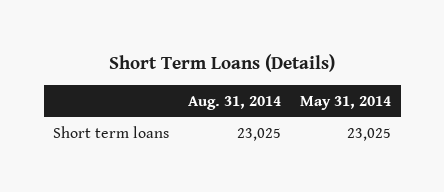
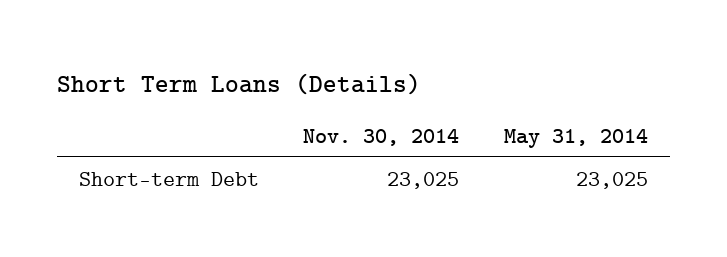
- | Aug. 31, 2014 | May 31, 2014
+ | Nov. 30, 2014 | May 31, 2014
- Short term loans | 23,025 | 23,025
+ Short-term Debt | 23,025 | 23,025

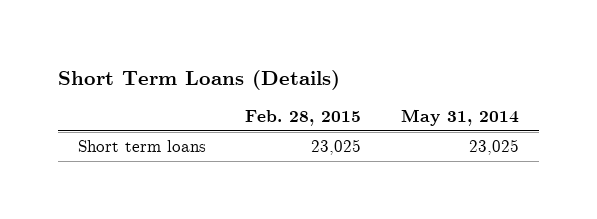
- | Nov. 30, 2014 | May 31, 2014
+ | Feb. 28, 2015 | May 31, 2014
- Short-term Debt | 23,025 | 23,025
+ Short term loans | 23,025 | 23,025

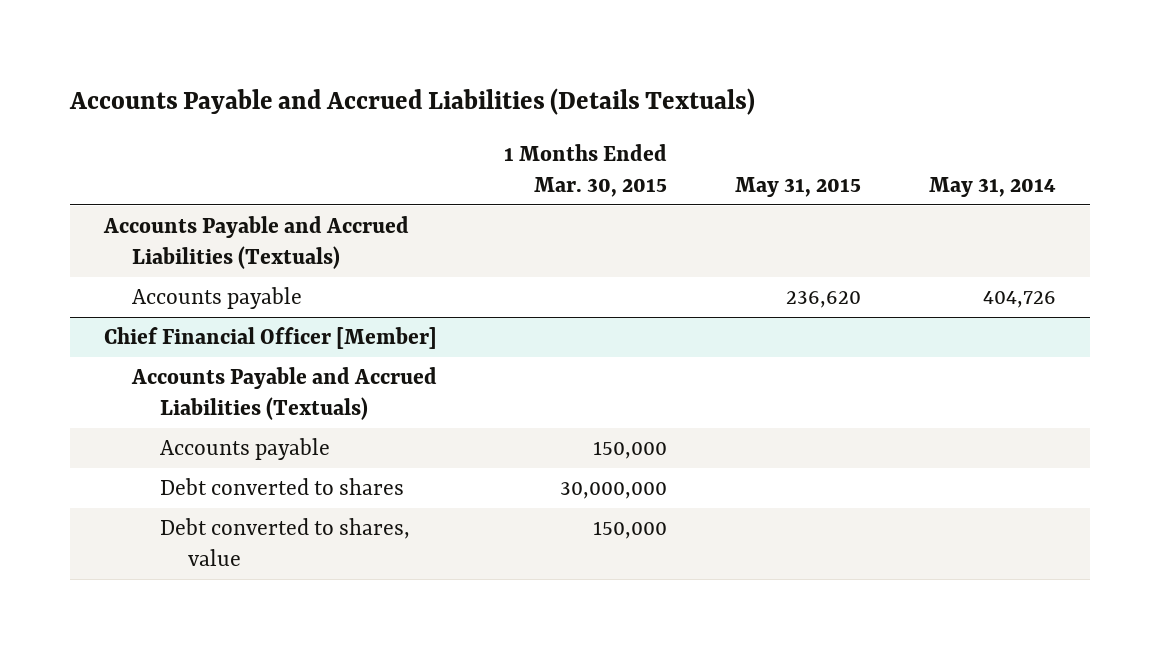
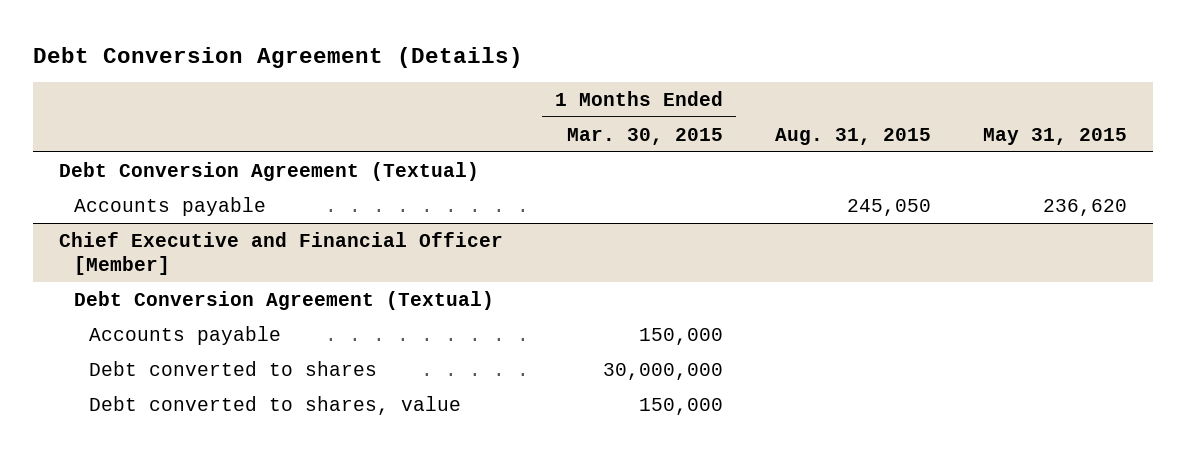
- Accounts Payable and Accrued Liabilities (Details Textuals)
+ Debt Conversion Agreement (Details)
- | 1 Months Ended Mar. 30, 2015 | May 31, 2015 | May 31, 2014
+ | 1 Months Ended Mar. 30, 2015 | Aug. 31, 2015 | May 31, 2015
- Accounts Payable and Accrued Liabilities (Textuals)
+ Debt Conversion Agreement (Textual)
- Chief Financial Officer [Member]
- Accounts Payable and Accrued Liabilities (Textuals)
+ Chief Executive and Financial Officer [Member]
+ Debt Conversion Agreement (Textual)

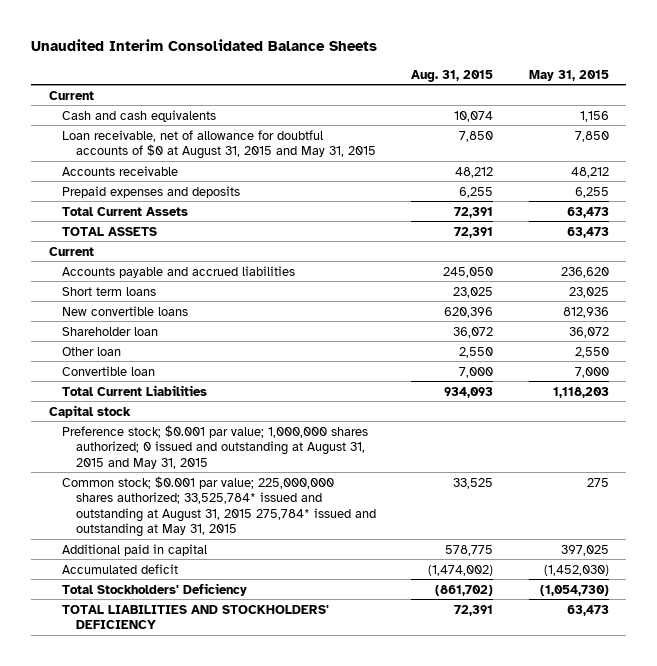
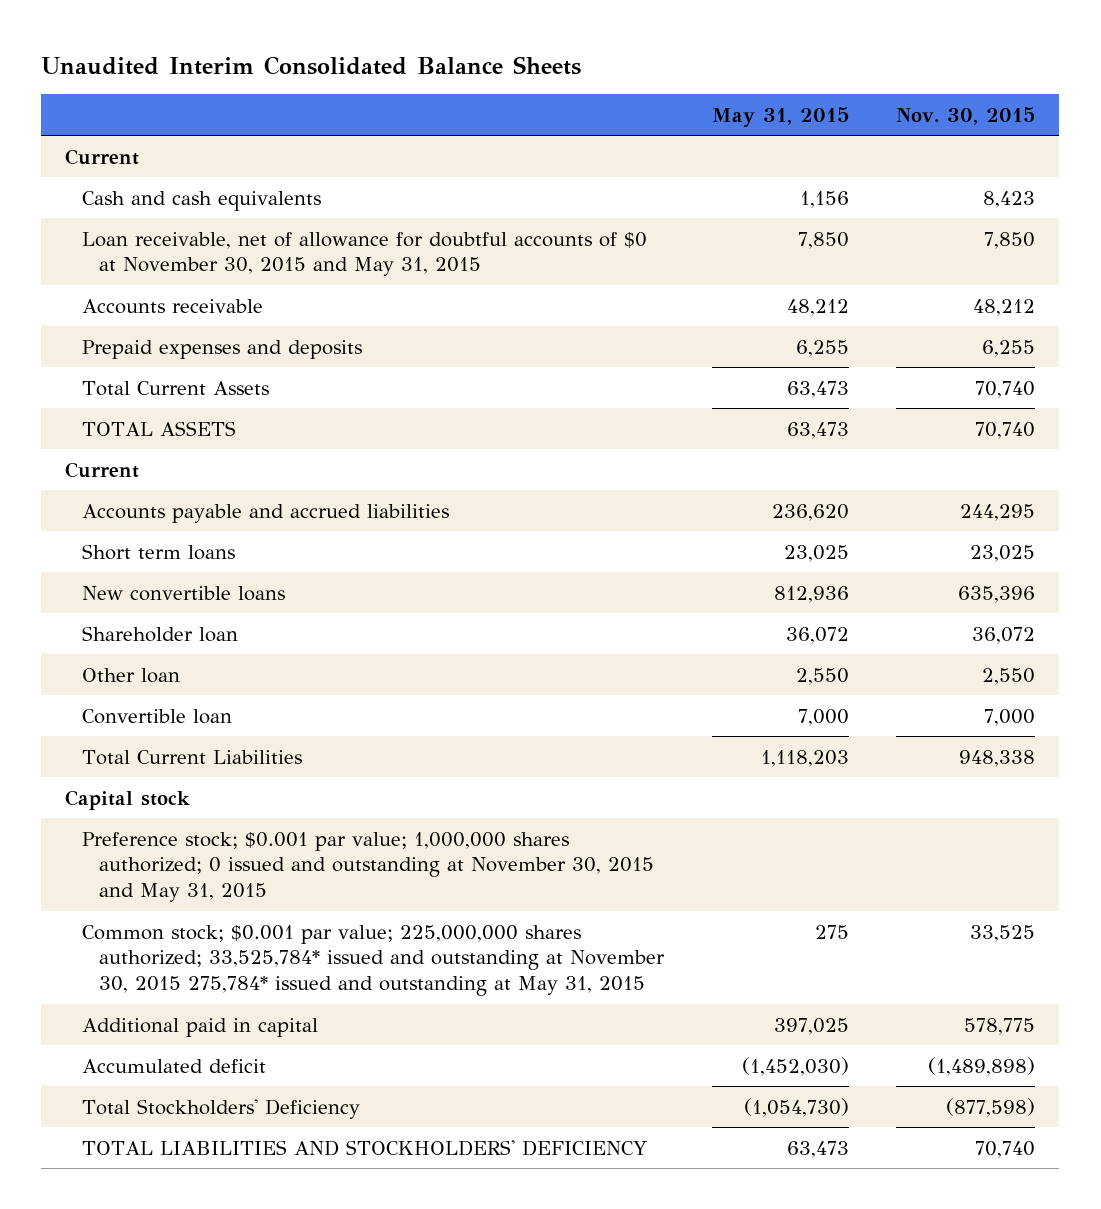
- | Aug. 31, 2015 | May 31, 2015
+ | May 31, 2015 | Nov. 30, 2015
- Loan receivable, net of allowance for doubtful accounts of $0 at August 31, 2015 and May 31, 2015 | 7,850 | 7,850
+ Loan receivable, net of allowance for doubtful accounts of $0 at November 30, 2015 and May 31, 2015 | 7,850 | 7,850
- Preference stock; $0.001 par value; 1,000,000 shares authorized; 0 issued and outstanding at August 31, 2015 and May 31, 2015
- Common stock; $0.001 par value; 225,000,000 shares authorized; 33,525,784* issued and outstanding at August 31, 2015 275,784* issued and outstanding at May 31, 2015 | 33,525 | 275
+ Preference stock; $0.001 par value; 1,000,000 shares authorized; 0 issued and outstanding at November 30, 2015 and May 31, 2015
+ Common stock; $0.001 par value; 225,000,000 shares authorized; 33,525,784* issued and outstanding at November 30, 2015 275,784* issued and outstanding at May 31, 2015 | 275 | 33,525

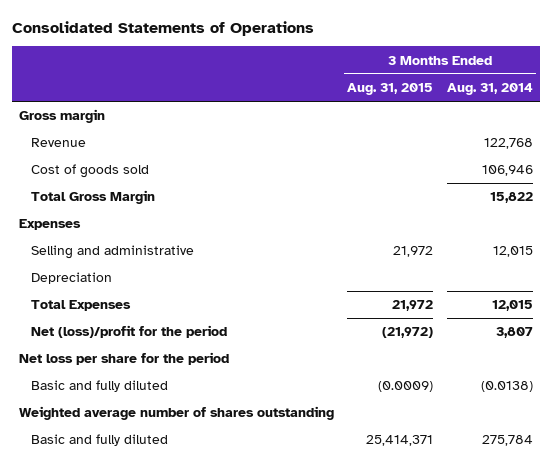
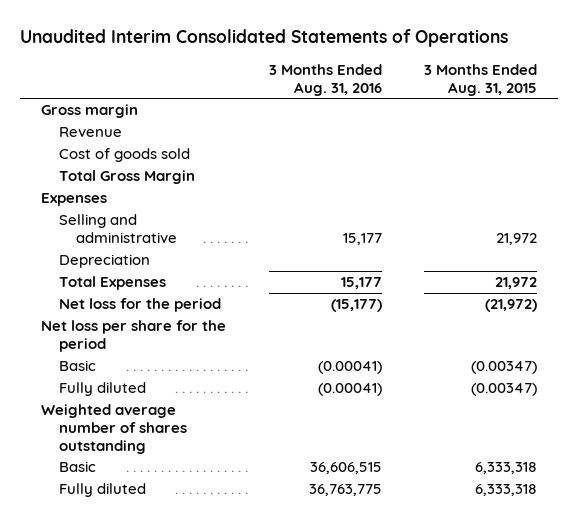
- Consolidated Statements of Operations
+ Unaudited Interim Consolidated Statements of Operations
- | 3 Months Ended Aug. 31, 2015 | 3 Months Ended Aug. 31, 2014
+ | 3 Months Ended Aug. 31, 2016 | 3 Months Ended Aug. 31, 2015
- Net (loss)/profit for the period | (21,972) | 3,807
+ Net loss for the period | (15,177) | (21,972)
- Basic and fully diluted | (0.0009) | (0.0138)
+ Basic | (0.00041) | (0.00347)
+ Fully diluted | (0.00041) | (0.00347)
- Basic and fully diluted | 25,414,371 | 275,784
+ Basic | 36,606,515 | 6,333,318
+ Fully diluted | 36,763,775 | 6,333,318

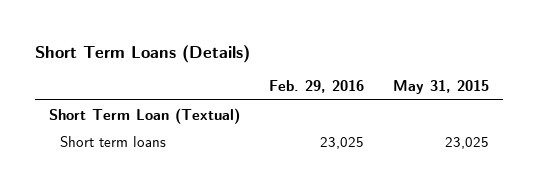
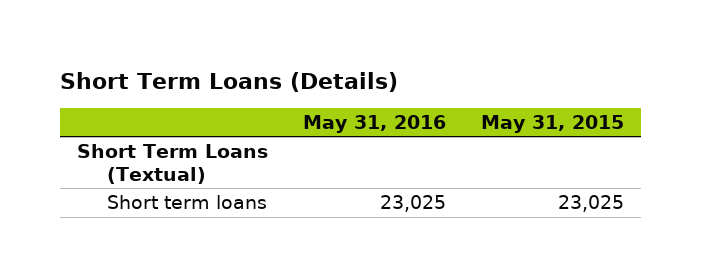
- | Feb. 29, 2016 | May 31, 2015
+ | May 31, 2016 | May 31, 2015
- Short Term Loan (Textual)
+ Short Term Loans (Textual)

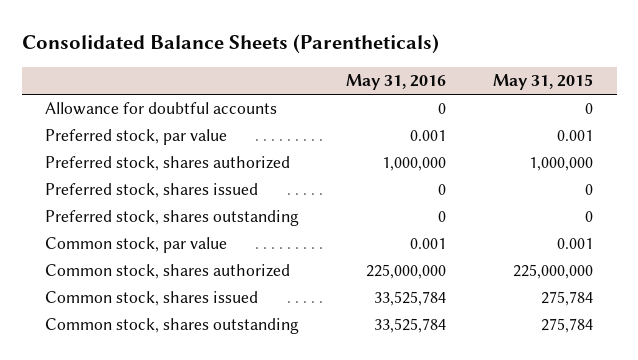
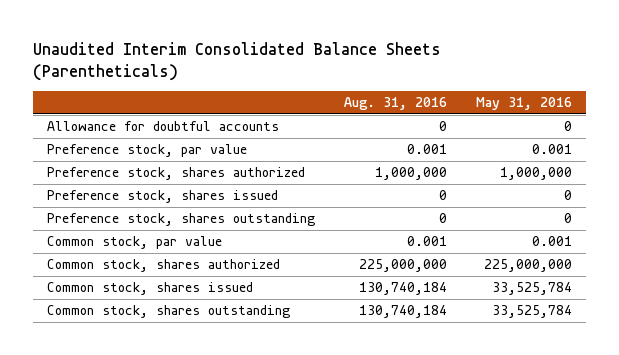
- Consolidated Balance Sheets (Parentheticals)
+ Unaudited Interim Consolidated Balance Sheets (Parentheticals)
- | May 31, 2016 | May 31, 2015
+ | Aug. 31, 2016 | May 31, 2016
- Preferred stock, par value | 0.001 | 0.001
- Preferred stock, shares authorized | 1,000,000 | 1,000,000
- Preferred stock, shares issued | 0 | 0
- Preferred stock, shares outstanding | 0 | 0
+ Preference stock, par value | 0.001 | 0.001
+ Preference stock, shares authorized | 1,000,000 | 1,000,000
+ Preference stock, shares issued | 0 | 0
+ Preference stock, shares outstanding | 0 | 0

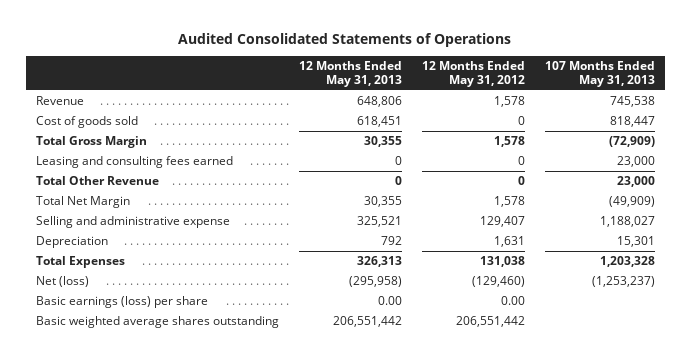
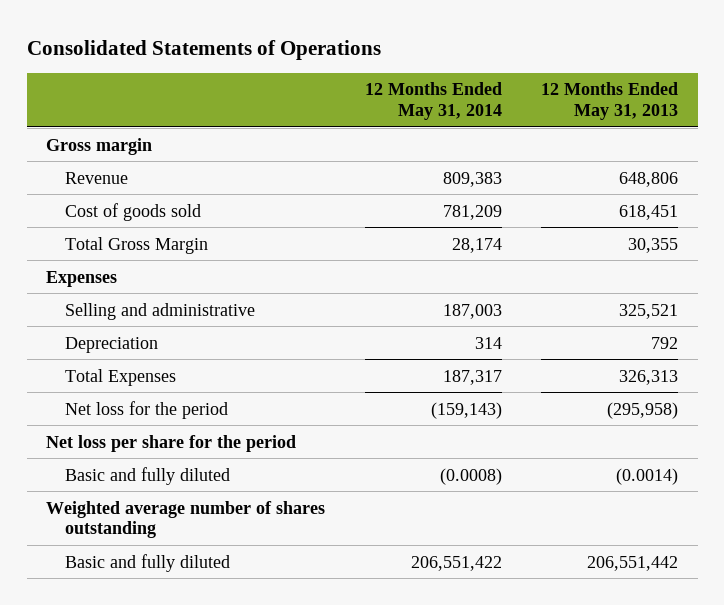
- Audited Consolidated Statements of Operations
+ Consolidated Statements of Operations
- | 12 Months Ended May 31, 2013 | 12 Months Ended May 31, 2012 | 107 Months Ended May 31, 2013
+ | 12 Months Ended May 31, 2014 | 12 Months Ended May 31, 2013
+ Gross margin
- Leasing and consulting fees earned | 0 | 0 | 23,000
- Total Other Revenue | 0 | 0 | 23,000
- Total Net Margin | 30,355 | 1,578 | (49,909)
- Selling and administrative expense | 325,521 | 129,407 | 1,188,027
+ Expenses
+ Selling and administrative | 187,003 | 325,521
- Net (loss) | (295,958) | (129,460) | (1,253,237)
- Basic earnings (loss) per share | 0.00 | 0.00 |
- Basic weighted average shares outstanding | 206,551,442 | 206,551,442 |
+ Net loss for the period | (159,143) | (295,958)
+ Net loss per share for the period
+ Basic and fully diluted | (0.0008) | (0.0014)
+ Weighted average number of shares outstanding
+ Basic and fully diluted | 206,551,422 | 206,551,442

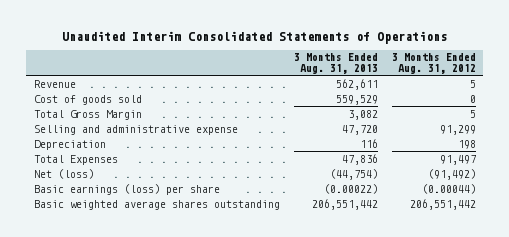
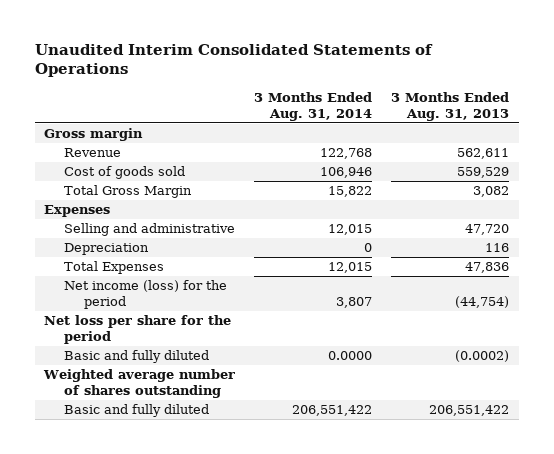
- | 3 Months Ended Aug. 31, 2013 | 3 Months Ended Aug. 31, 2012
+ | 3 Months Ended Aug. 31, 2014 | 3 Months Ended Aug. 31, 2013
+ Gross margin
- Selling and administrative expense | 47,720 | 91,299
+ Expenses
+ Selling and administrative | 12,015 | 47,720
- Net (loss) | (44,754) | (91,492)
- Basic earnings (loss) per share | (0.00022) | (0.00044)
- Basic weighted average shares outstanding | 206,551,442 | 206,551,442
+ Net income (loss) for the period | 3,807 | (44,754)
+ Net loss per share for the period
+ Basic and fully diluted | 0.0000 | (0.0002)
+ Weighted average number of shares outstanding
+ Basic and fully diluted | 206,551,422 | 206,551,422

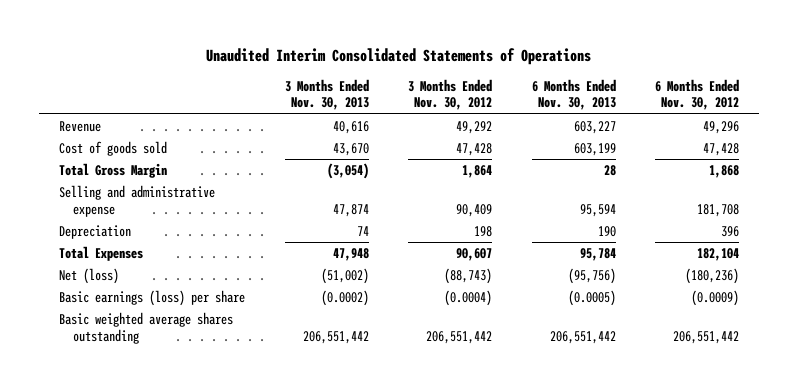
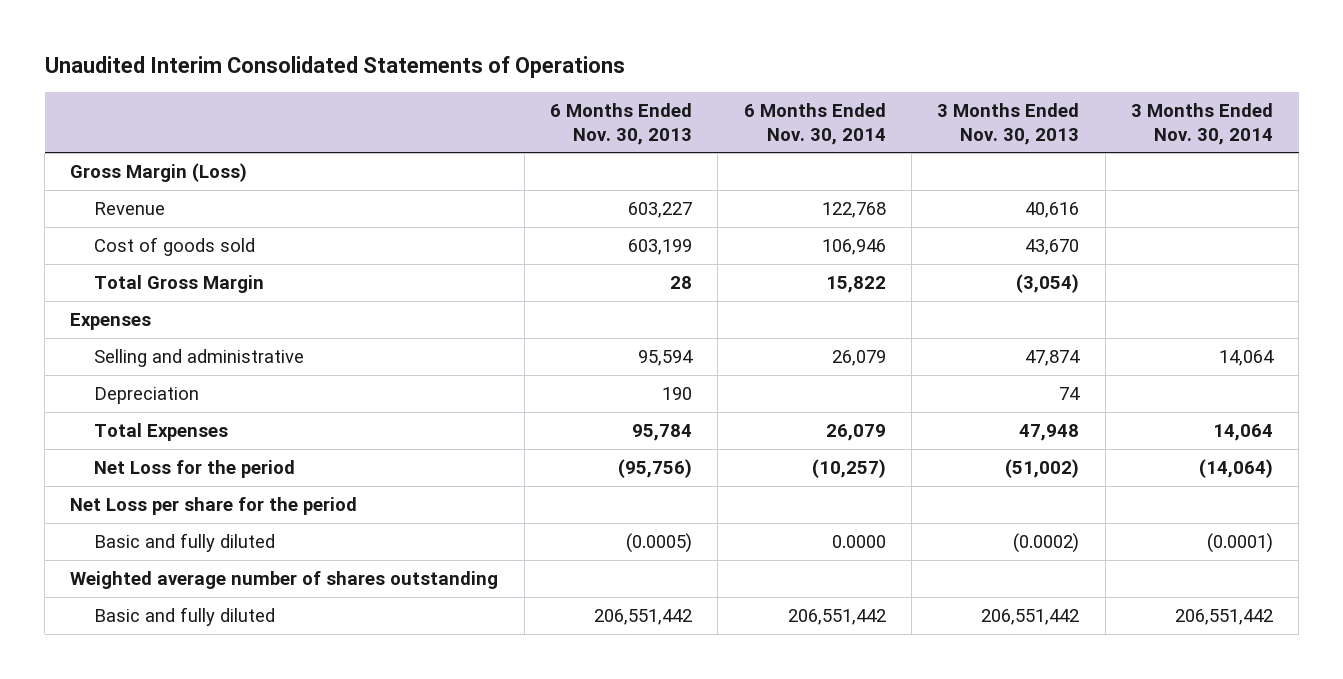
- | 3 Months Ended Nov. 30, 2013 | 3 Months Ended Nov. 30, 2012 | 6 Months Ended Nov. 30, 2013 | 6 Months Ended Nov. 30, 2012
+ | 6 Months Ended Nov. 30, 2013 | 6 Months Ended Nov. 30, 2014 | 3 Months Ended Nov. 30, 2013 | 3 Months Ended Nov. 30, 2014
+ Gross Margin (Loss)
- Selling and administrative expense | 47,874 | 90,409 | 95,594 | 181,708
+ Expenses
+ Selling and administrative | 95,594 | 26,079 | 47,874 | 14,064
- Net (loss) | (51,002) | (88,743) | (95,756) | (180,236)
- Basic earnings (loss) per share | (0.0002) | (0.0004) | (0.0005) | (0.0009)
- Basic weighted average shares outstanding | 206,551,442 | 206,551,442 | 206,551,442 | 206,551,442
+ Net Loss for the period | (95,756) | (10,257) | (51,002) | (14,064)
+ Net Loss per share for the period
+ Basic and fully diluted | (0.0005) | 0.0000 | (0.0002) | (0.0001)
+ Weighted average number of shares outstanding
+ Basic and fully diluted | 206,551,442 | 206,551,442 | 206,551,442 | 206,551,442

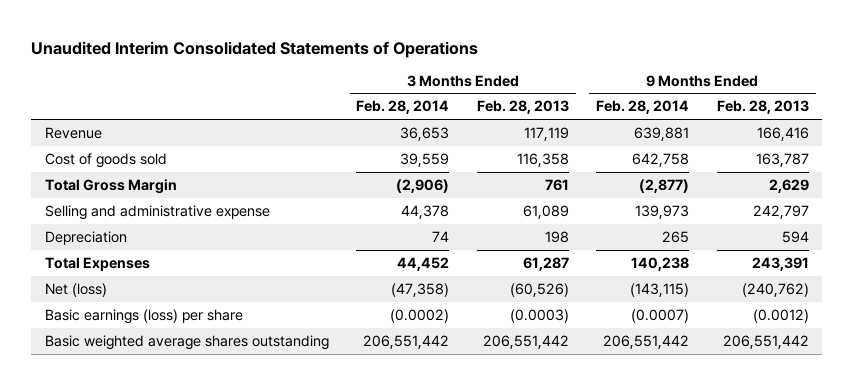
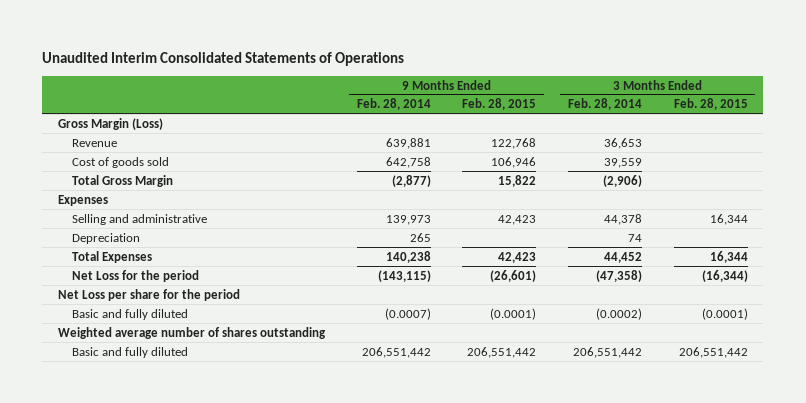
- | 3 Months Ended Feb. 28, 2014 | 3 Months Ended Feb. 28, 2013 | 9 Months Ended Feb. 28, 2014 | 9 Months Ended Feb. 28, 2013
+ | 9 Months Ended Feb. 28, 2014 | 9 Months Ended Feb. 28, 2015 | 3 Months Ended Feb. 28, 2014 | 3 Months Ended Feb. 28, 2015
+ Gross Margin (Loss)
- Selling and administrative expense | 44,378 | 61,089 | 139,973 | 242,797
+ Expenses
+ Selling and administrative | 139,973 | 42,423 | 44,378 | 16,344
- Net (loss) | (47,358) | (60,526) | (143,115) | (240,762)
- Basic earnings (loss) per share | (0.0002) | (0.0003) | (0.0007) | (0.0012)
- Basic weighted average shares outstanding | 206,551,442 | 206,551,442 | 206,551,442 | 206,551,442
+ Net Loss for the period | (143,115) | (26,601) | (47,358) | (16,344)
+ Net Loss per share for the period
+ Basic and fully diluted | (0.0007) | (0.0001) | (0.0002) | (0.0001)
+ Weighted average number of shares outstanding
+ Basic and fully diluted | 206,551,442 | 206,551,442 | 206,551,442 | 206,551,442

